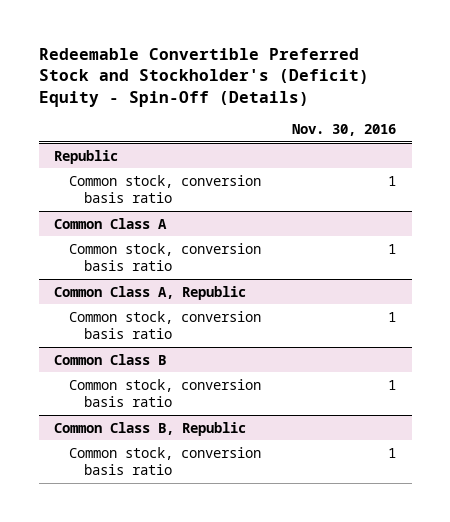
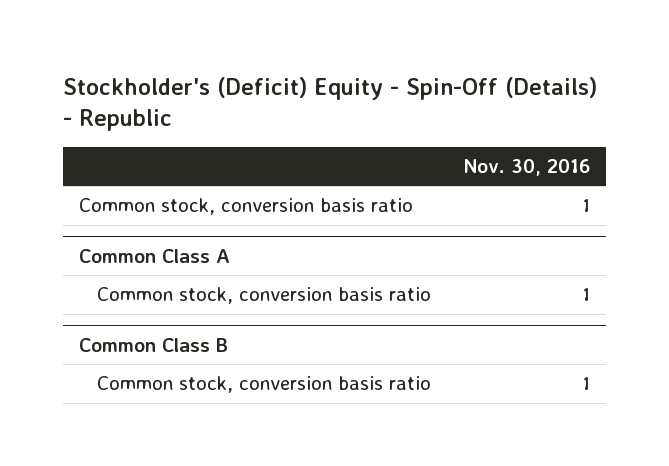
- Redeemable Convertible Preferred Stock and Stockholder's (Deficit) Equity - Spin-Off (Details)
+ Stockholder's (Deficit) Equity - Spin-Off (Details) - Republic
- Republic
- Common Class A, Republic
- Common stock, conversion basis ratio | 1
- Common Class B, Republic
- Common stock, conversion basis ratio | 1

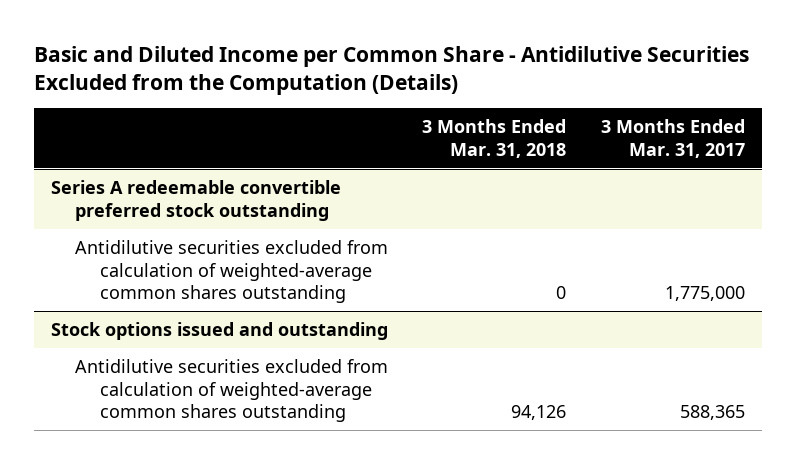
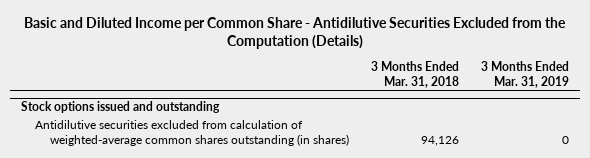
- | 3 Months Ended Mar. 31, 2018 | 3 Months Ended Mar. 31, 2017
+ | 3 Months Ended Mar. 31, 2018 | 3 Months Ended Mar. 31, 2019
- Series A redeemable convertible preferred stock outstanding
- Antidilutive securities excluded from calculation of weighted-average common shares outstanding | 0 | 1,775,000
@ Stock options issued and outstanding
- Antidilutive securities excluded from calculation of weighted-average common shares outstanding | 94,126 | 588,365
+ Antidilutive securities excluded from calculation of weighted-average common shares outstanding (in shares) | 94,126 | 0

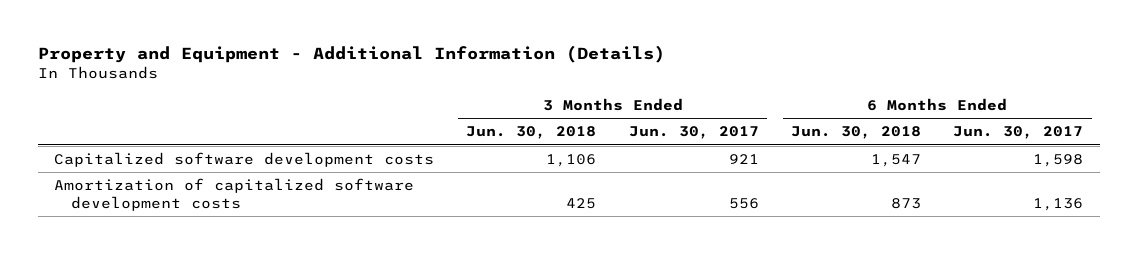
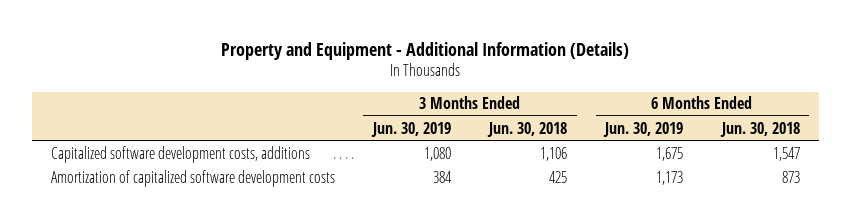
- | 3 Months Ended Jun. 30, 2018 | 3 Months Ended Jun. 30, 2017 | 6 Months Ended Jun. 30, 2018 | 6 Months Ended Jun. 30, 2017
+ | 3 Months Ended Jun. 30, 2019 | 3 Months Ended Jun. 30, 2018 | 6 Months Ended Jun. 30, 2019 | 6 Months Ended Jun. 30, 2018
- Capitalized software development costs | 1,106 | 921 | 1,547 | 1,598
+ Capitalized software development costs, additions | 1,080 | 1,106 | 1,675 | 1,547

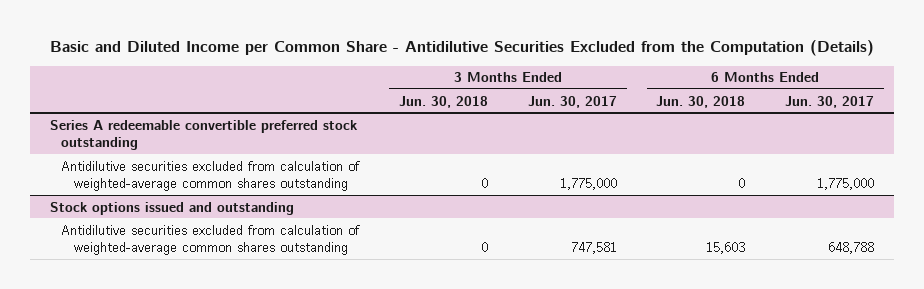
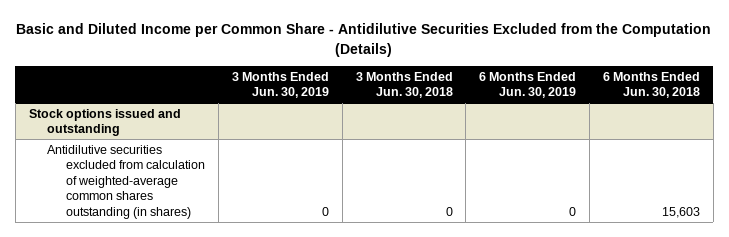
- | 3 Months Ended Jun. 30, 2018 | 3 Months Ended Jun. 30, 2017 | 6 Months Ended Jun. 30, 2018 | 6 Months Ended Jun. 30, 2017
+ | 3 Months Ended Jun. 30, 2019 | 3 Months Ended Jun. 30, 2018 | 6 Months Ended Jun. 30, 2019 | 6 Months Ended Jun. 30, 2018
- Series A redeemable convertible preferred stock outstanding
- Antidilutive securities excluded from calculation of weighted-average common shares outstanding | 0 | 1,775,000 | 0 | 1,775,000
@ Stock options issued and outstanding
- Antidilutive securities excluded from calculation of weighted-average common shares outstanding | 0 | 747,581 | 15,603 | 648,788
+ Antidilutive securities excluded from calculation of weighted-average common shares outstanding (in shares) | 0 | 0 | 0 | 15,603

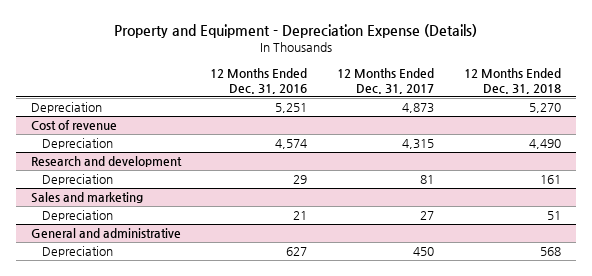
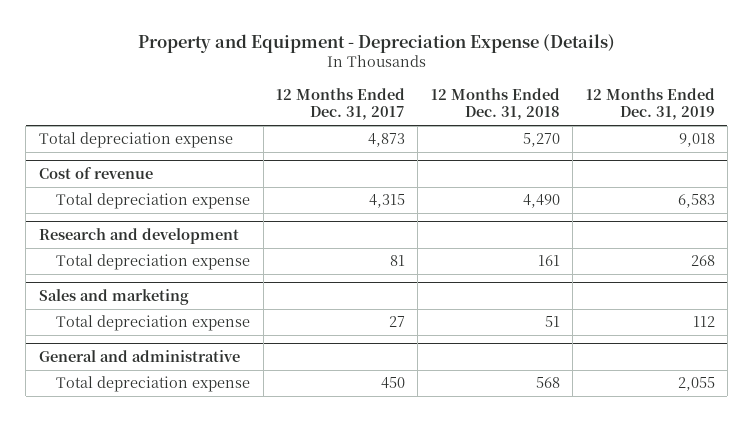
- | 12 Months Ended Dec. 31, 2016 | 12 Months Ended Dec. 31, 2017 | 12 Months Ended Dec. 31, 2018
+ | 12 Months Ended Dec. 31, 2017 | 12 Months Ended Dec. 31, 2018 | 12 Months Ended Dec. 31, 2019
- Depreciation | 5,251 | 4,873 | 5,270
+ Total depreciation expense | 4,873 | 5,270 | 9,018
@ Cost of revenue
- Depreciation | 4,574 | 4,315 | 4,490
+ Total depreciation expense | 4,315 | 4,490 | 6,583
@ Research and development
- Depreciation | 29 | 81 | 161
+ Total depreciation expense | 81 | 161 | 268
@ Sales and marketing
- Depreciation | 21 | 27 | 51
+ Total depreciation expense | 27 | 51 | 112
@ General and administrative
- Depreciation | 627 | 450 | 568
+ Total depreciation expense | 450 | 568 | 2,055

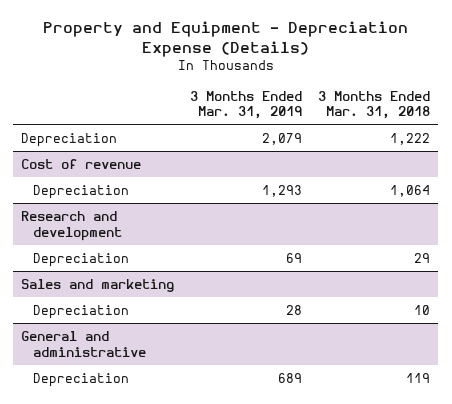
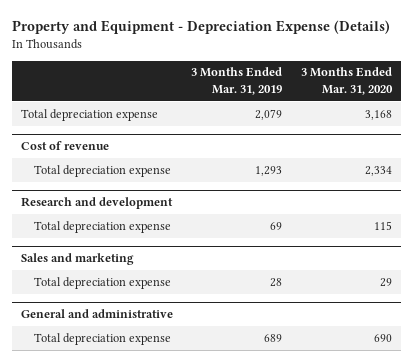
- | 3 Months Ended Mar. 31, 2019 | 3 Months Ended Mar. 31, 2018
+ | 3 Months Ended Mar. 31, 2019 | 3 Months Ended Mar. 31, 2020
- Depreciation | 2,079 | 1,222
+ Total depreciation expense | 2,079 | 3,168
@ Cost of revenue
- Depreciation | 1,293 | 1,064
+ Total depreciation expense | 1,293 | 2,334
@ Research and development
- Depreciation | 69 | 29
+ Total depreciation expense | 69 | 115
@ Sales and marketing
- Depreciation | 28 | 10
+ Total depreciation expense | 28 | 29
@ General and administrative
- Depreciation | 689 | 119
+ Total depreciation expense | 689 | 690

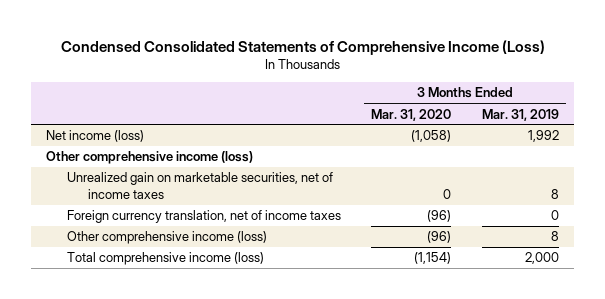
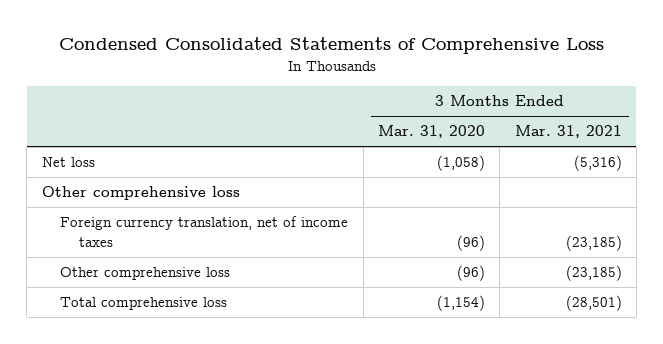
- Condensed Consolidated Statements of Comprehensive Income (Loss)
+ Condensed Consolidated Statements of Comprehensive Loss
- | 3 Months Ended Mar. 31, 2020 | 3 Months Ended Mar. 31, 2019
+ | 3 Months Ended Mar. 31, 2020 | 3 Months Ended Mar. 31, 2021
- Net income (loss) | (1,058) | 1,992
- Other comprehensive income (loss)
- Unrealized gain on marketable securities, net of income taxes | 0 | 8
+ Net loss | (1,058) | (5,316)
+ Other comprehensive loss
- Other comprehensive income (loss) | (96) | 8
- Total comprehensive income (loss) | (1,154) | 2,000
+ Other comprehensive loss | (96) | (23,185)
+ Total comprehensive loss | (1,154) | (28,501)

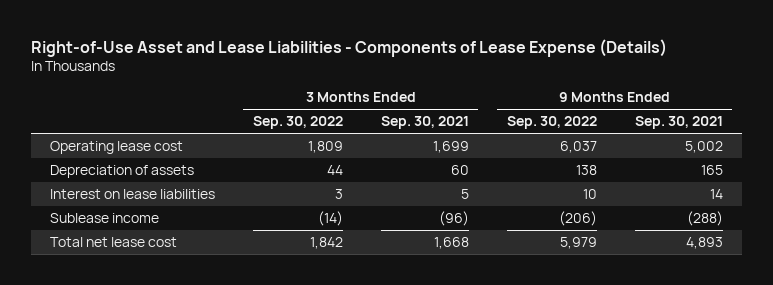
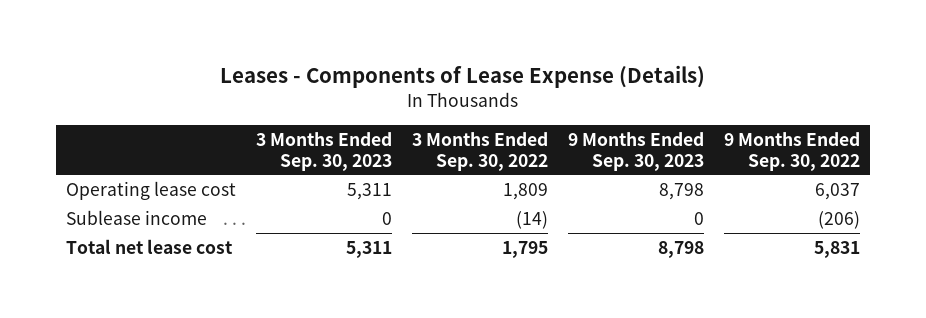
- Right-of-Use Asset and Lease Liabilities - Components of Lease Expense (Details)
+ Leases - Components of Lease Expense (Details)
- | 3 Months Ended Sep. 30, 2022 | 3 Months Ended Sep. 30, 2021 | 9 Months Ended Sep. 30, 2022 | 9 Months Ended Sep. 30, 2021
+ | 3 Months Ended Sep. 30, 2023 | 3 Months Ended Sep. 30, 2022 | 9 Months Ended Sep. 30, 2023 | 9 Months Ended Sep. 30, 2022
- Depreciation of assets | 44 | 60 | 138 | 165
- Interest on lease liabilities | 3 | 5 | 10 | 14
- Total net lease cost | 1,842 | 1,668 | 5,979 | 4,893
+ Total net lease cost | 5,311 | 1,795 | 8,798 | 5,831

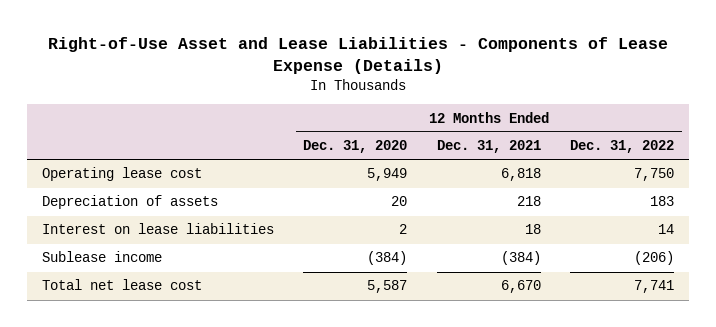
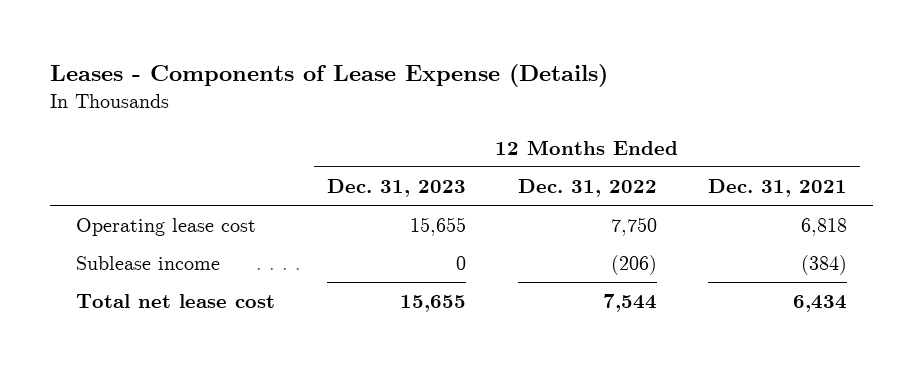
- Right-of-Use Asset and Lease Liabilities - Components of Lease Expense (Details)
+ Leases - Components of Lease Expense (Details)
- | 12 Months Ended Dec. 31, 2020 | 12 Months Ended Dec. 31, 2021 | 12 Months Ended Dec. 31, 2022
+ | 12 Months Ended Dec. 31, 2023 | 12 Months Ended Dec. 31, 2022 | 12 Months Ended Dec. 31, 2021
- Depreciation of assets | 20 | 218 | 183
- Interest on lease liabilities | 2 | 18 | 14
- Total net lease cost | 5,587 | 6,670 | 7,741
+ Total net lease cost | 15,655 | 7,544 | 6,434

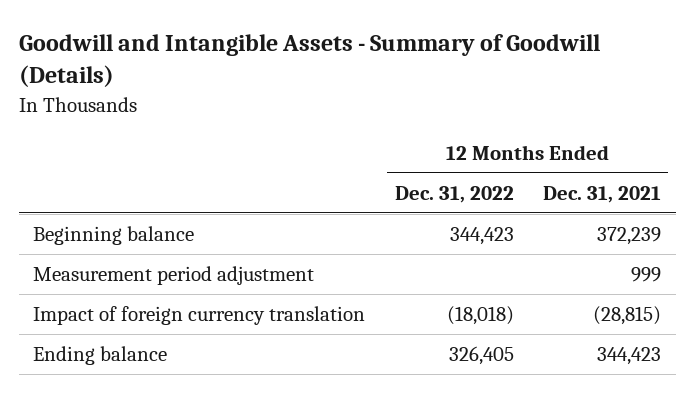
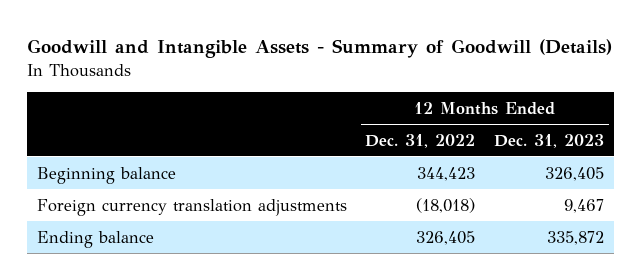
- | 12 Months Ended Dec. 31, 2022 | 12 Months Ended Dec. 31, 2021
+ | 12 Months Ended Dec. 31, 2022 | 12 Months Ended Dec. 31, 2023
- Measurement period adjustment | | 999
- Impact of foreign currency translation | (18,018) | (28,815)
+ Foreign currency translation adjustments | (18,018) | 9,467

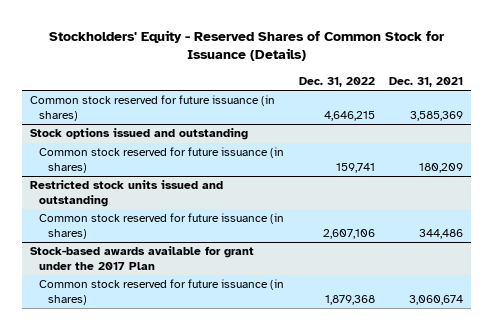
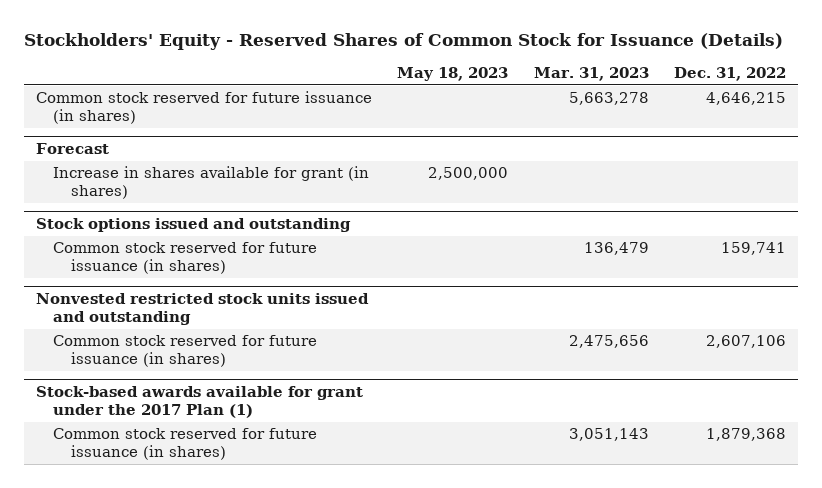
- | Dec. 31, 2022 | Dec. 31, 2021
+ | May 18, 2023 | Mar. 31, 2023 | Dec. 31, 2022
+ Forecast
+ Increase in shares available for grant (in shares) | 2,500,000 | |
- Restricted stock units issued and outstanding
+ Nonvested restricted stock units issued and outstanding
- Stock-based awards available for grant under the 2017 Plan
+ Stock-based awards available for grant under the 2017 Plan (1)

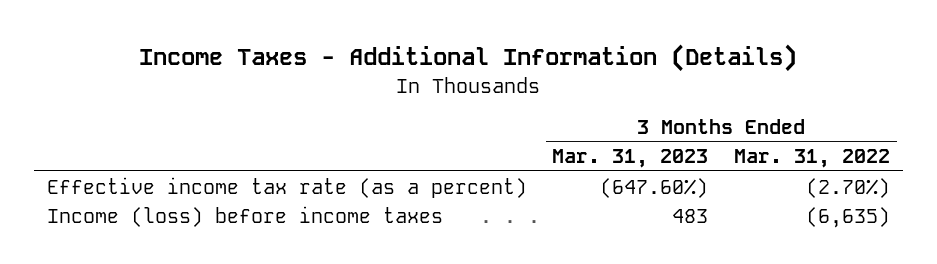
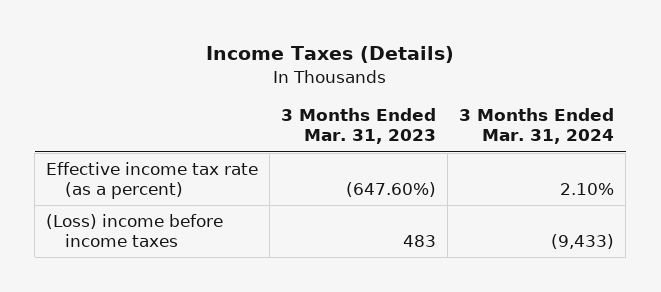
- Income Taxes - Additional Information (Details)
+ Income Taxes (Details)
- | 3 Months Ended Mar. 31, 2023 | 3 Months Ended Mar. 31, 2022
+ | 3 Months Ended Mar. 31, 2023 | 3 Months Ended Mar. 31, 2024
- Income (loss) before income taxes | 483 | (6,635)
+ (Loss) income before income taxes | 483 | (9,433)

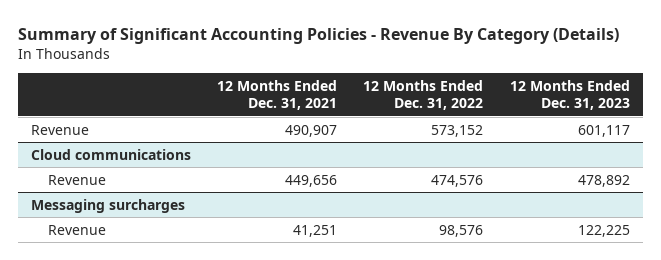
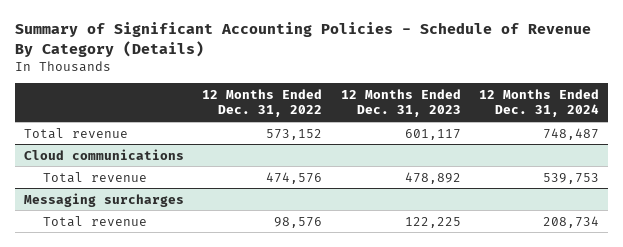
- Summary of Significant Accounting Policies - Revenue By Category (Details)
+ Summary of Significant Accounting Policies - Schedule of Revenue By Category (Details)
- | 12 Months Ended Dec. 31, 2021 | 12 Months Ended Dec. 31, 2022 | 12 Months Ended Dec. 31, 2023
+ | 12 Months Ended Dec. 31, 2022 | 12 Months Ended Dec. 31, 2023 | 12 Months Ended Dec. 31, 2024
- Revenue | 490,907 | 573,152 | 601,117
+ Total revenue | 573,152 | 601,117 | 748,487
@ Cloud communications
- Revenue | 449,656 | 474,576 | 478,892
+ Total revenue | 474,576 | 478,892 | 539,753
@ Messaging surcharges
- Revenue | 41,251 | 98,576 | 122,225
+ Total revenue | 98,576 | 122,225 | 208,734

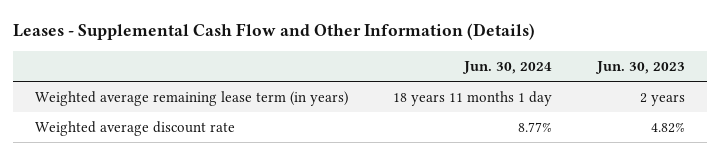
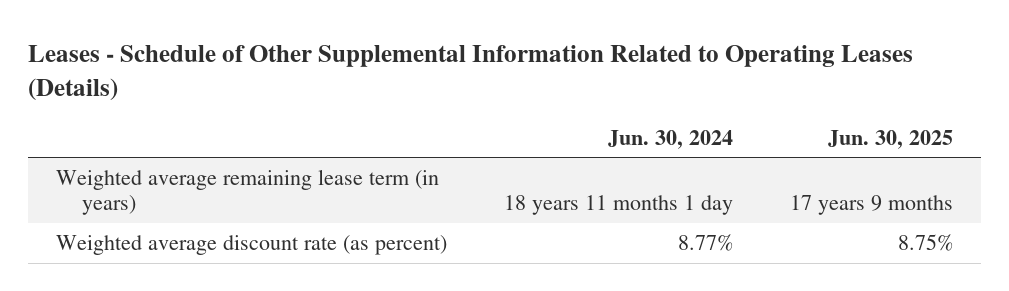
- Leases - Supplemental Cash Flow and Other Information (Details)
+ Leases - Schedule of Other Supplemental Information Related to Operating Leases (Details)
- | Jun. 30, 2024 | Jun. 30, 2023
+ | Jun. 30, 2024 | Jun. 30, 2025
- Weighted average discount rate | 8.77% | 4.82%
+ Weighted average discount rate (as percent) | 8.77% | 8.75%

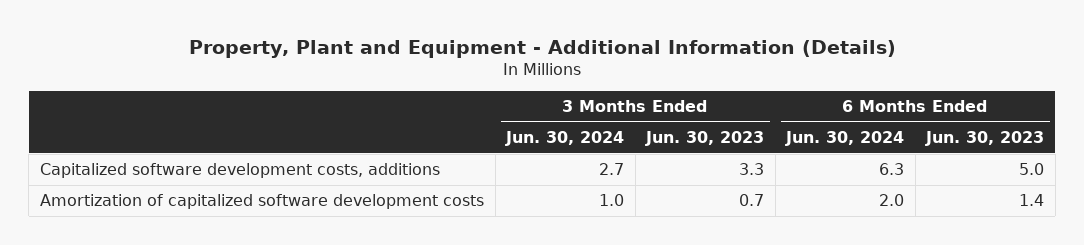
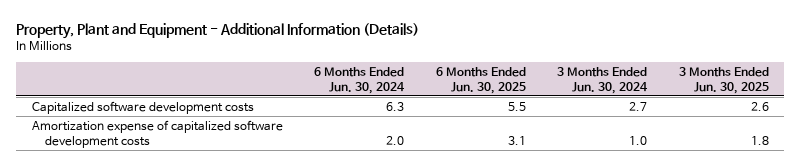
- | 3 Months Ended Jun. 30, 2024 | 3 Months Ended Jun. 30, 2023 | 6 Months Ended Jun. 30, 2024 | 6 Months Ended Jun. 30, 2023
+ | 6 Months Ended Jun. 30, 2024 | 6 Months Ended Jun. 30, 2025 | 3 Months Ended Jun. 30, 2024 | 3 Months Ended Jun. 30, 2025
- Capitalized software development costs, additions | 2.7 | 3.3 | 6.3 | 5.0
- Amortization of capitalized software development costs | 1.0 | 0.7 | 2.0 | 1.4
+ Capitalized software development costs | 6.3 | 5.5 | 2.7 | 2.6
+ Amortization expense of capitalized software development costs | 2.0 | 3.1 | 1.0 | 1.8

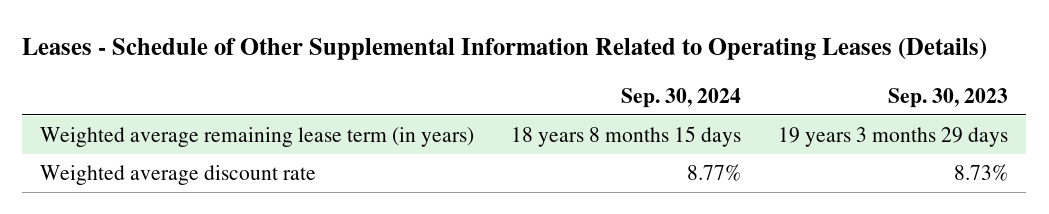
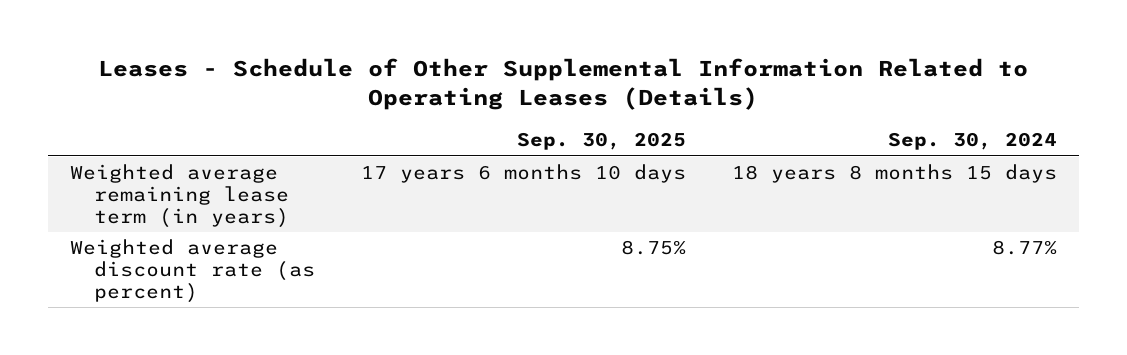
- | Sep. 30, 2024 | Sep. 30, 2023
+ | Sep. 30, 2025 | Sep. 30, 2024
- Weighted average discount rate | 8.77% | 8.73%
+ Weighted average discount rate (as percent) | 8.75% | 8.77%

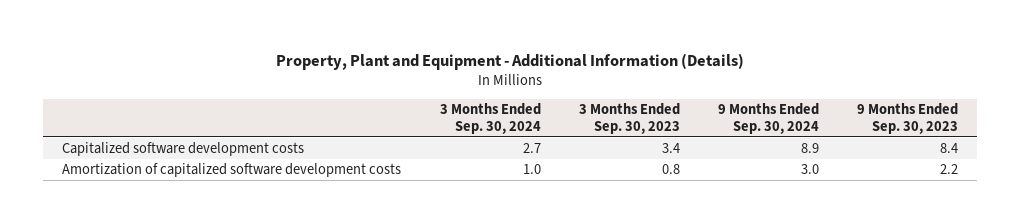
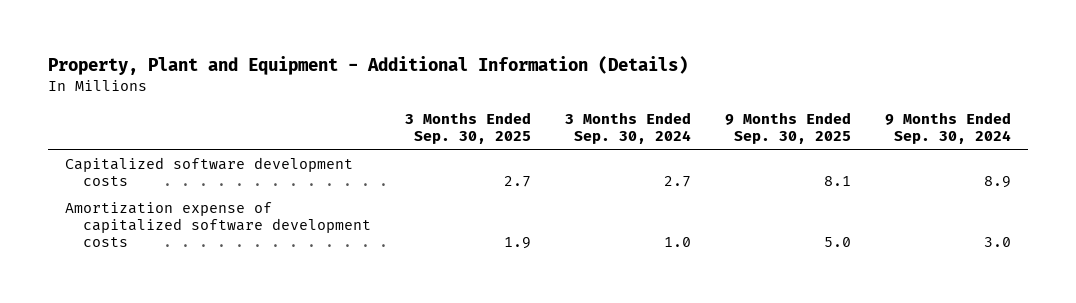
- | 3 Months Ended Sep. 30, 2024 | 3 Months Ended Sep. 30, 2023 | 9 Months Ended Sep. 30, 2024 | 9 Months Ended Sep. 30, 2023
+ | 3 Months Ended Sep. 30, 2025 | 3 Months Ended Sep. 30, 2024 | 9 Months Ended Sep. 30, 2025 | 9 Months Ended Sep. 30, 2024
- Amortization of capitalized software development costs | 1.0 | 0.8 | 3.0 | 2.2
+ Amortization expense of capitalized software development costs | 1.9 | 1.0 | 5.0 | 3.0

